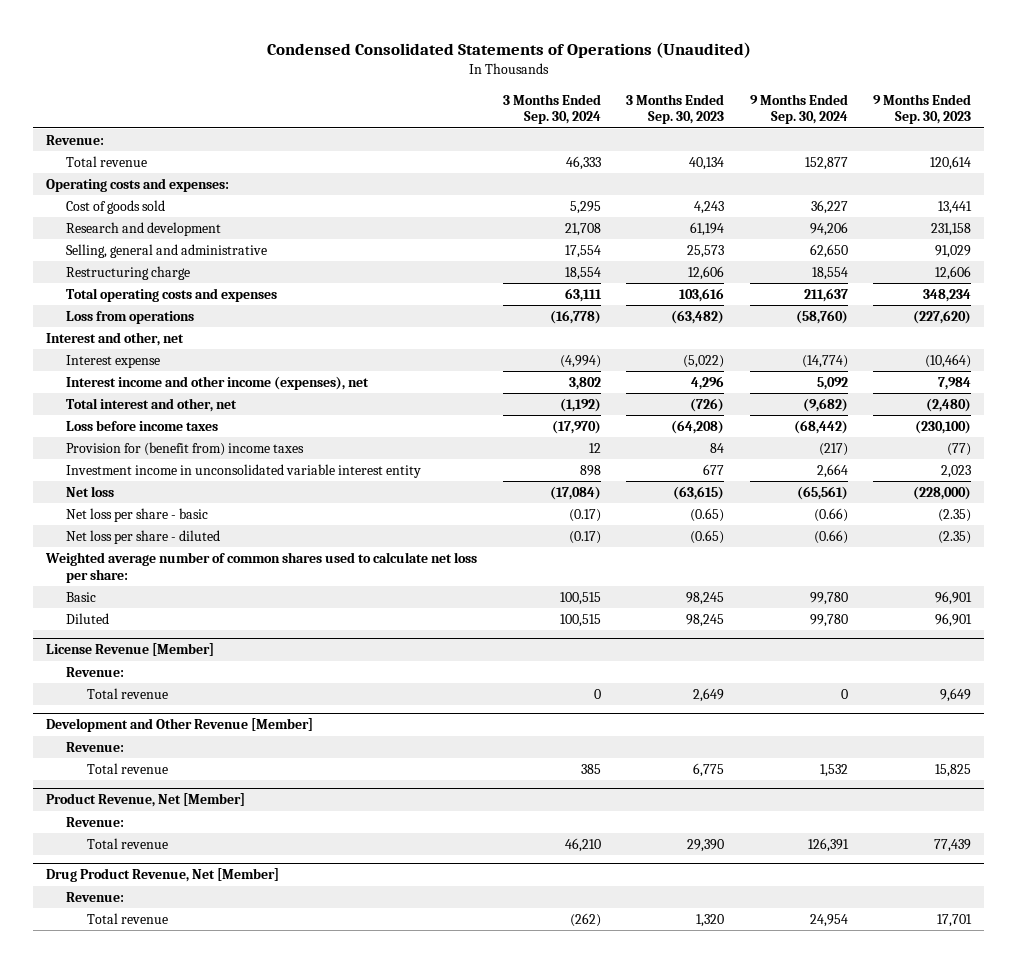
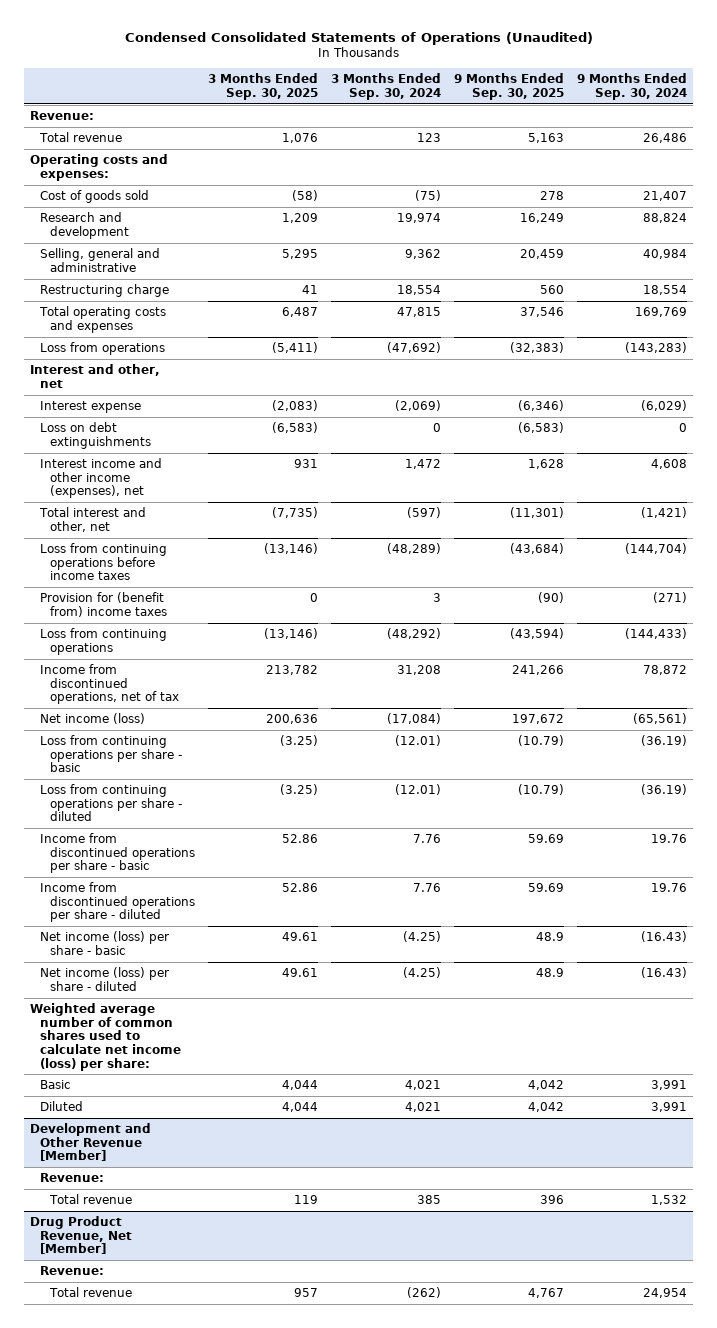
- | 3 Months Ended Sep. 30, 2024 | 3 Months Ended Sep. 30, 2023 | 9 Months Ended Sep. 30, 2024 | 9 Months Ended Sep. 30, 2023
+ | 3 Months Ended Sep. 30, 2025 | 3 Months Ended Sep. 30, 2024 | 9 Months Ended Sep. 30, 2025 | 9 Months Ended Sep. 30, 2024
- Total revenue | 46,333 | 40,134 | 152,877 | 120,614
+ Total revenue | 1,076 | 123 | 5,163 | 26,486
- Cost of goods sold | 5,295 | 4,243 | 36,227 | 13,441
- Research and development | 21,708 | 61,194 | 94,206 | 231,158
- Selling, general and administrative | 17,554 | 25,573 | 62,650 | 91,029
+ Cost of goods sold | (58) | (75) | 278 | 21,407
+ Research and development | 1,209 | 19,974 | 16,249 | 88,824
+ Selling, general and administrative | 5,295 | 9,362 | 20,459 | 40,984
- Total operating costs and expenses | 63,111 | 103,616 | 211,637 | 348,234
- Loss from operations | (16,778) | (63,482) | (58,760) | (227,620)
+ Total operating costs and expenses | 6,487 | 47,815 | 37,546 | 169,769
+ Loss from operations | (5,411) | (47,692) | (32,383) | (143,283)
- Interest expense | (4,994) | (5,022) | (14,774) | (10,464)
- Interest income and other income (expenses), net | 3,802 | 4,296 | 5,092 | 7,984
- Total interest and other, net | (1,192) | (726) | (9,682) | (2,480)
- Loss before income taxes | (17,970) | (64,208) | (68,442) | (230,100)
- Provision for (benefit from) income taxes | 12 | 84 | (217) | (77)
- Investment income in unconsolidated variable interest entity | 898 | 677 | 2,664 | 2,023
- Net loss | (17,084) | (63,615) | (65,561) | (228,000)
- Net loss per share - basic | (0.17) | (0.65) | (0.66) | (2.35)
- Net loss per share - diluted | (0.17) | (0.65) | (0.66) | (2.35)
- Weighted average number of common shares used to calculate net loss per share:
- Basic | 100,515 | 98,245 | 99,780 | 96,901
- Diluted | 100,515 | 98,245 | 99,780 | 96,901
- License Revenue [Member]
- Revenue:
- Total revenue | 0 | 2,649 | 0 | 9,649
+ Interest expense | (2,083) | (2,069) | (6,346) | (6,029)
+ Loss on debt extinguishments | (6,583) | 0 | (6,583) | 0
+ Interest income and other income (expenses), net | 931 | 1,472 | 1,628 | 4,608
+ Total interest and other, net | (7,735) | (597) | (11,301) | (1,421)
+ Loss from continuing operations before income taxes | (13,146) | (48,289) | (43,684) | (144,704)
+ Provision for (benefit from) income taxes | 0 | 3 | (90) | (271)
+ Loss from continuing operations | (13,146) | (48,292) | (43,594) | (144,433)
+ Income from discontinued operations, net of tax | 213,782 | 31,208 | 241,266 | 78,872
+ Net income (loss) | 200,636 | (17,084) | 197,672 | (65,561)
+ Loss from continuing operations per share - basic | (3.25) | (12.01) | (10.79) | (36.19)
+ Loss from continuing operations per share - diluted | (3.25) | (12.01) | (10.79) | (36.19)
+ Income from discontinued operations per share - basic | 52.86 | 7.76 | 59.69 | 19.76
+ Income from discontinued operations per share - diluted | 52.86 | 7.76 | 59.69 | 19.76
+ Net income (loss) per share - basic | 49.61 | (4.25) | 48.9 | (16.43)
+ Net income (loss) per share - diluted | 49.61 | (4.25) | 48.9 | (16.43)
+ Weighted average number of common shares used to calculate net income (loss) per share:
+ Basic | 4,044 | 4,021 | 4,042 | 3,991
+ Diluted | 4,044 | 4,021 | 4,042 | 3,991
- Product Revenue, Net [Member]
- Revenue:
- Total revenue | 46,210 | 29,390 | 126,391 | 77,439

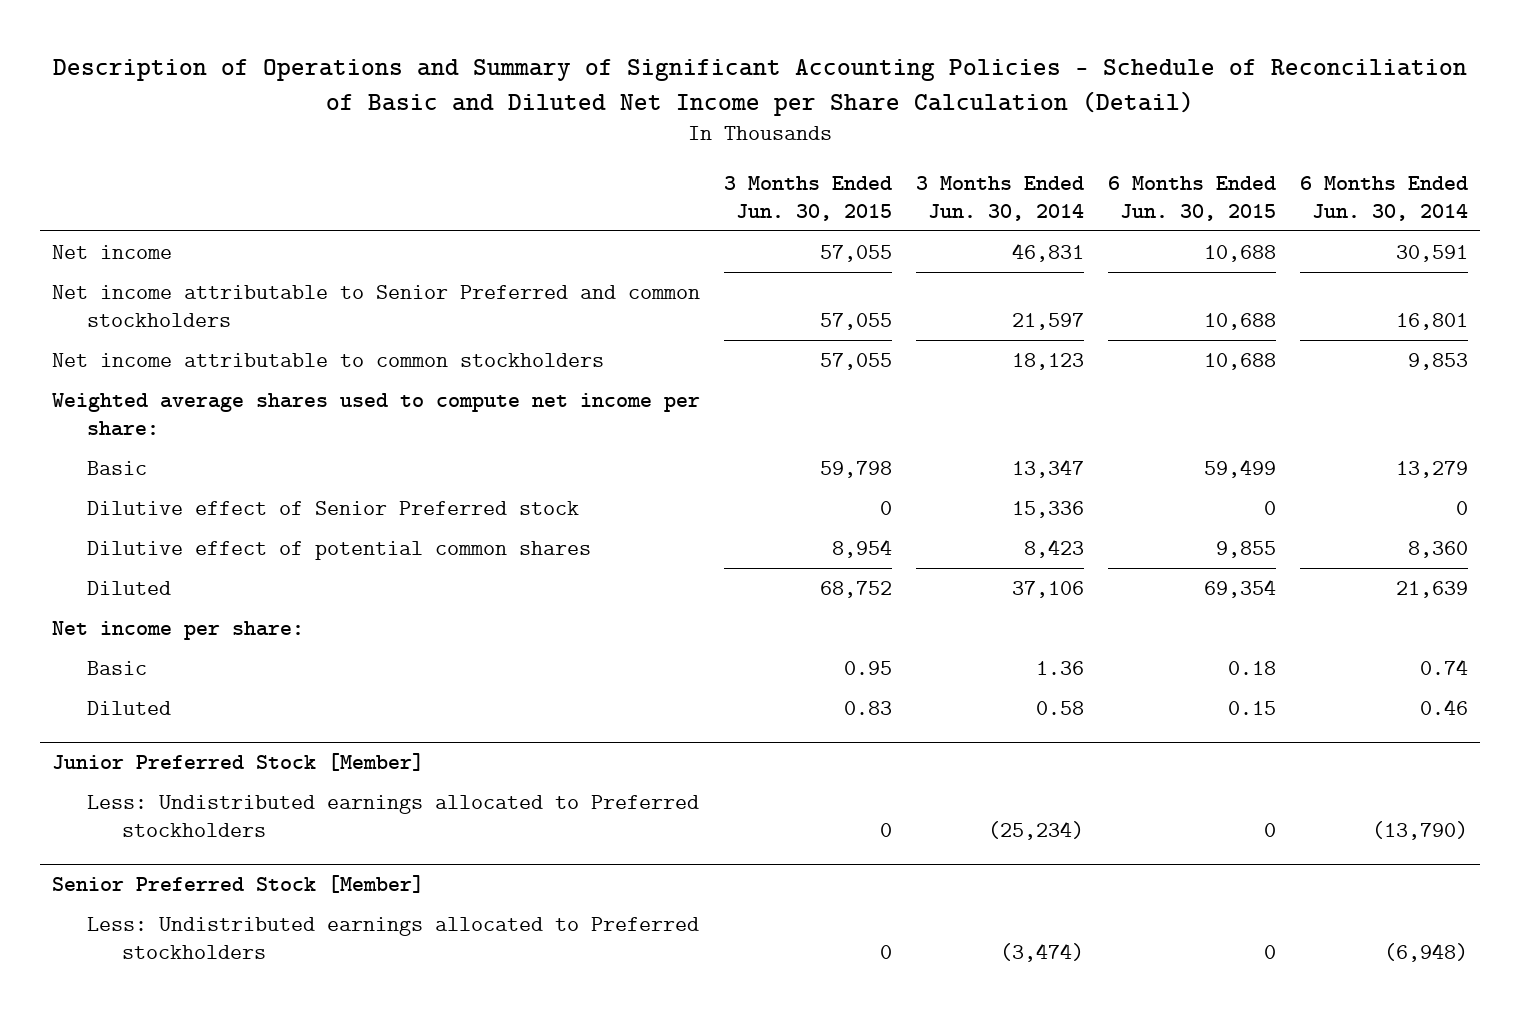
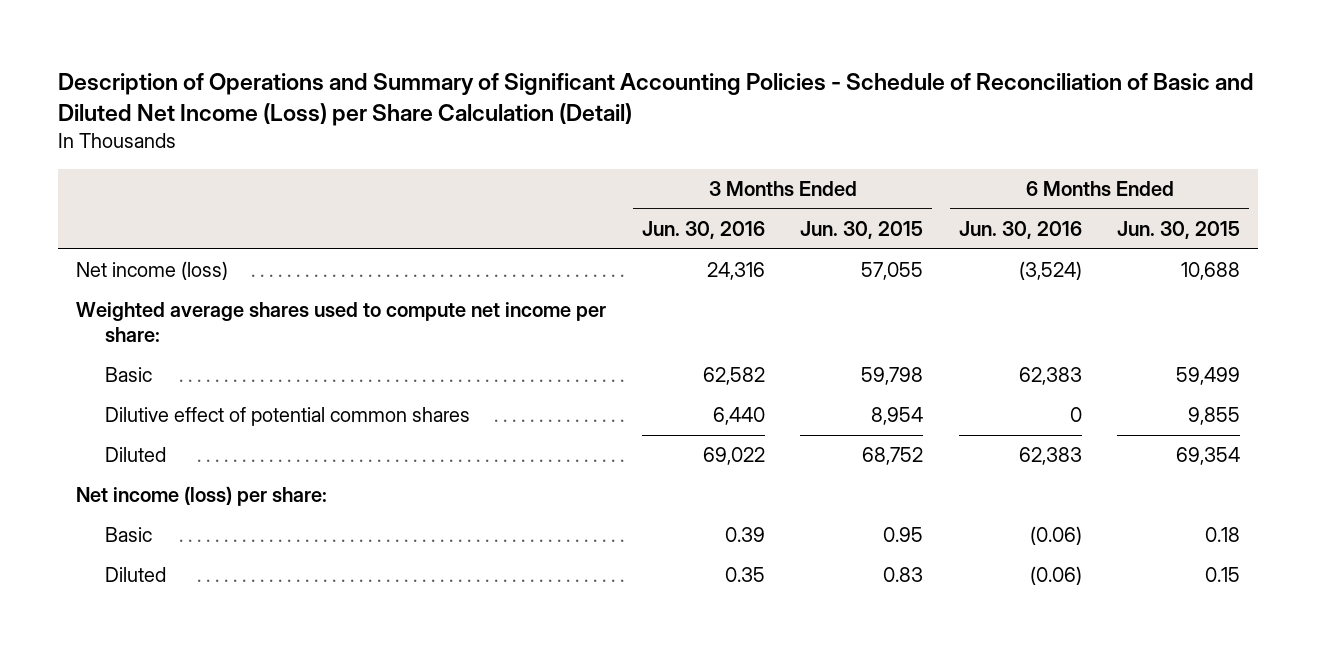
- Description of Operations and Summary of Significant Accounting Policies - Schedule of Reconciliation of Basic and Diluted Net Income per Share Calculation (Detail)
+ Description of Operations and Summary of Significant Accounting Policies - Schedule of Reconciliation of Basic and Diluted Net Income (Loss) per Share Calculation (Detail)
- | 3 Months Ended Jun. 30, 2015 | 3 Months Ended Jun. 30, 2014 | 6 Months Ended Jun. 30, 2015 | 6 Months Ended Jun. 30, 2014
+ | 3 Months Ended Jun. 30, 2016 | 3 Months Ended Jun. 30, 2015 | 6 Months Ended Jun. 30, 2016 | 6 Months Ended Jun. 30, 2015
- Net income | 57,055 | 46,831 | 10,688 | 30,591
- Net income attributable to Senior Preferred and common stockholders | 57,055 | 21,597 | 10,688 | 16,801
- Net income attributable to common stockholders | 57,055 | 18,123 | 10,688 | 9,853
+ Net income (loss) | 24,316 | 57,055 | (3,524) | 10,688
- Dilutive effect of Senior Preferred stock | 0 | 15,336 | 0 | 0
- Net income per share:
+ Net income (loss) per share:
- Junior Preferred Stock [Member]
- Less: Undistributed earnings allocated to Preferred stockholders | 0 | (25,234) | 0 | (13,790)
- Senior Preferred Stock [Member]
- Less: Undistributed earnings allocated to Preferred stockholders | 0 | (3,474) | 0 | (6,948)

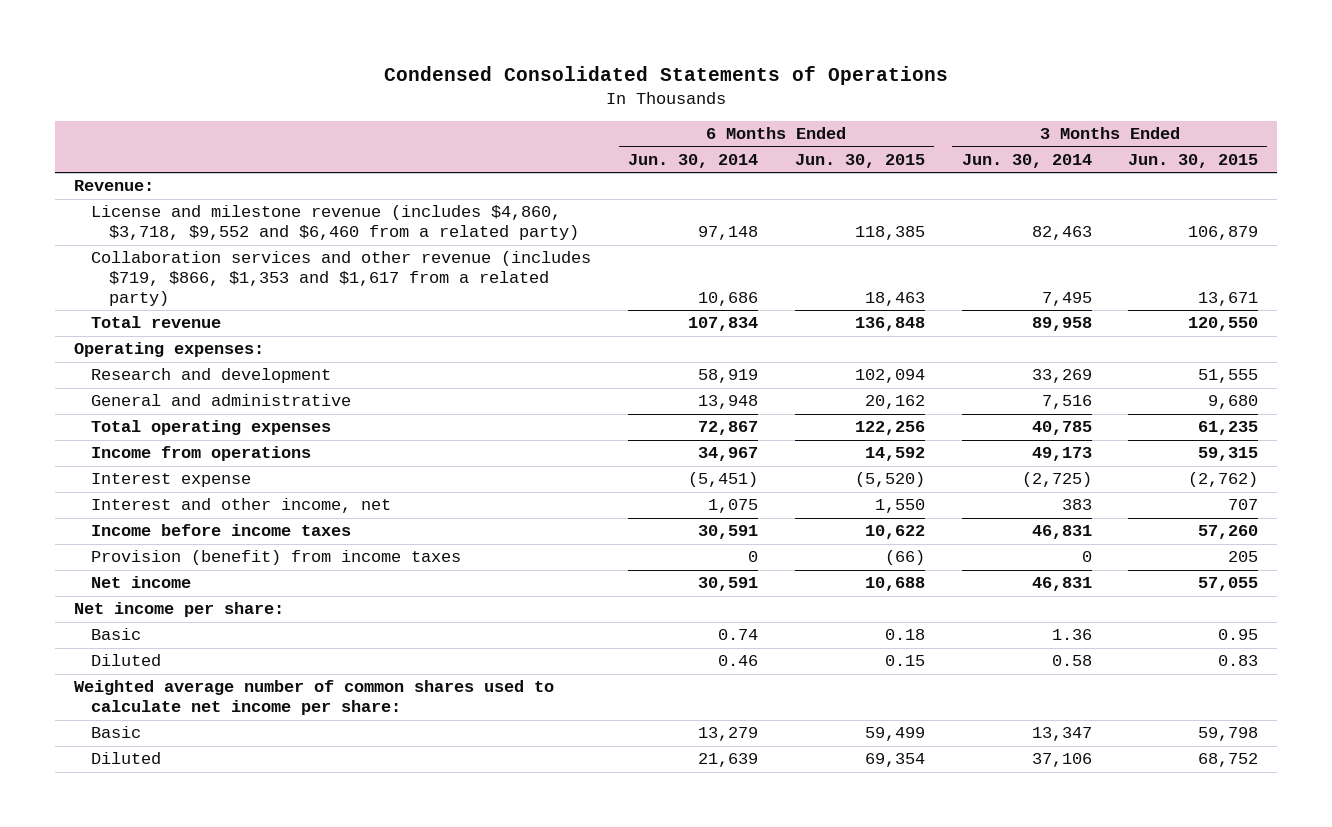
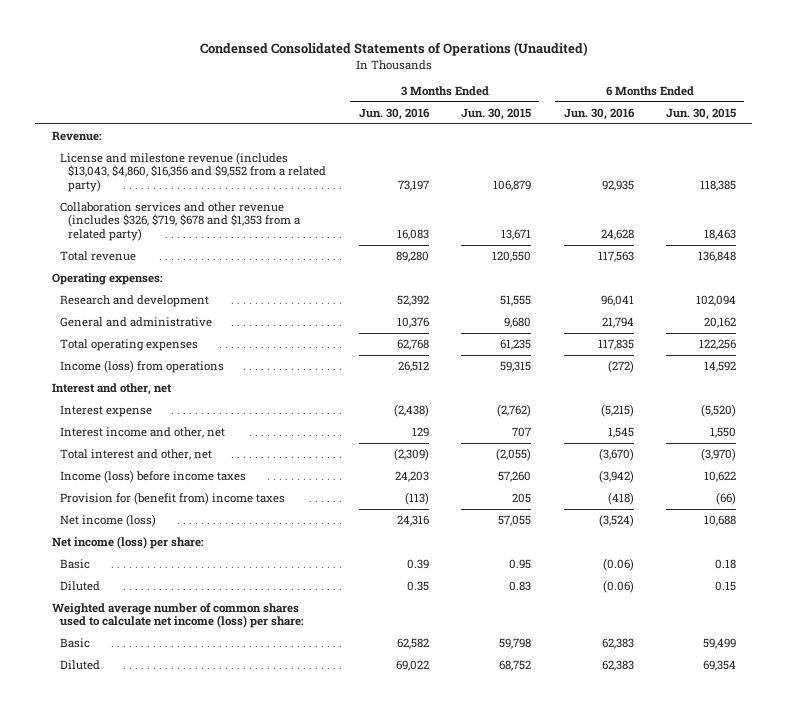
- Condensed Consolidated Statements of Operations
+ Condensed Consolidated Statements of Operations (Unaudited)
- | 6 Months Ended Jun. 30, 2014 | 6 Months Ended Jun. 30, 2015 | 3 Months Ended Jun. 30, 2014 | 3 Months Ended Jun. 30, 2015
+ | 3 Months Ended Jun. 30, 2016 | 3 Months Ended Jun. 30, 2015 | 6 Months Ended Jun. 30, 2016 | 6 Months Ended Jun. 30, 2015
- License and milestone revenue (includes $4,860, $3,718, $9,552 and $6,460 from a related party) | 97,148 | 118,385 | 82,463 | 106,879
- Collaboration services and other revenue (includes $719, $866, $1,353 and $1,617 from a related party) | 10,686 | 18,463 | 7,495 | 13,671
+ License and milestone revenue (includes $13,043, $4,860, $16,356 and $9,552 from a related party) | 73,197 | 106,879 | 92,935 | 118,385
+ Collaboration services and other revenue (includes $326, $719, $678 and $1,353 from a related party) | 16,083 | 13,671 | 24,628 | 18,463
- Income from operations | 34,967 | 14,592 | 49,173 | 59,315
+ Income (loss) from operations | 26,512 | 59,315 | (272) | 14,592
+ Interest and other, net
- Interest and other income, net | 1,075 | 1,550 | 383 | 707
- Income before income taxes | 30,591 | 10,622 | 46,831 | 57,260
- Provision (benefit) from income taxes | 0 | (66) | 0 | 205
- Net income | 30,591 | 10,688 | 46,831 | 57,055
- Net income per share:
+ Interest income and other, net | 129 | 707 | 1,545 | 1,550
+ Total interest and other, net | (2,309) | (2,055) | (3,670) | (3,970)
+ Income (loss) before income taxes | 24,203 | 57,260 | (3,942) | 10,622
+ Provision for (benefit from) income taxes | (113) | 205 | (418) | (66)
+ Net income (loss) | 24,316 | 57,055 | (3,524) | 10,688
+ Net income (loss) per share:
- Weighted average number of common shares used to calculate net income per share:
+ Weighted average number of common shares used to calculate net income (loss) per share:

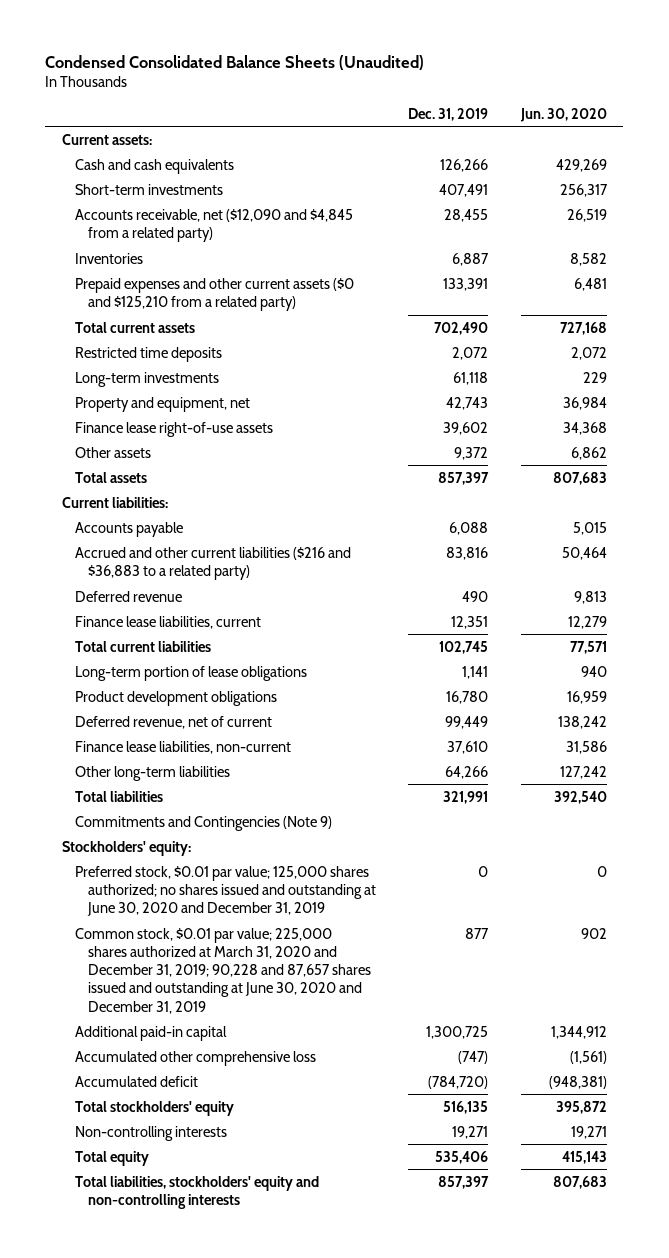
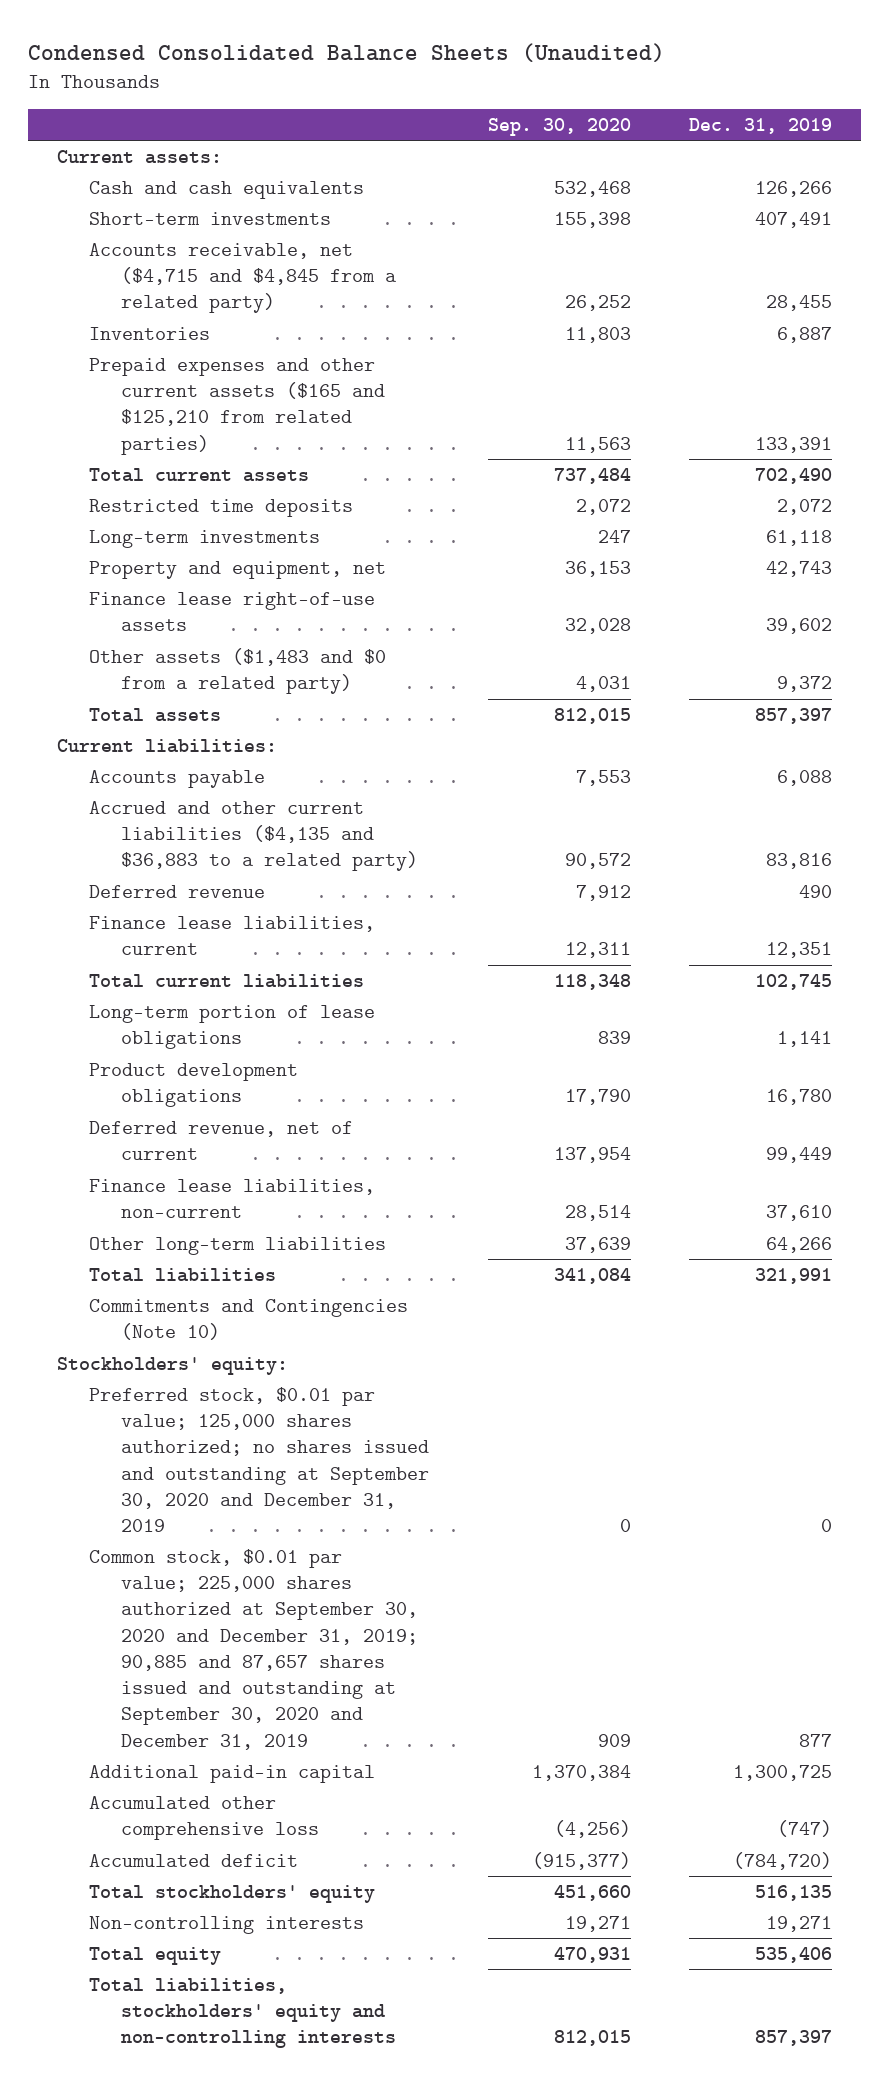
- | Dec. 31, 2019 | Jun. 30, 2020
+ | Sep. 30, 2020 | Dec. 31, 2019
- Accounts receivable, net ($12,090 and $4,845 from a related party) | 28,455 | 26,519
+ Accounts receivable, net ($4,715 and $4,845 from a related party) | 26,252 | 28,455
- Prepaid expenses and other current assets ($0 and $125,210 from a related party) | 133,391 | 6,481
+ Prepaid expenses and other current assets ($165 and $125,210 from related parties) | 11,563 | 133,391
- Other assets | 9,372 | 6,862
+ Other assets ($1,483 and $0 from a related party) | 4,031 | 9,372
- Accrued and other current liabilities ($216 and $36,883 to a related party) | 83,816 | 50,464
+ Accrued and other current liabilities ($4,135 and $36,883 to a related party) | 90,572 | 83,816
- Commitments and Contingencies (Note 9)
+ Commitments and Contingencies (Note 10)
- Preferred stock, $0.01 par value; 125,000 shares authorized; no shares issued and outstanding at June 30, 2020 and December 31, 2019 | 0 | 0
- Common stock, $0.01 par value; 225,000 shares authorized at March 31, 2020 and December 31, 2019; 90,228 and 87,657 shares issued and outstanding at June 30, 2020 and December 31, 2019 | 877 | 902
+ Preferred stock, $0.01 par value; 125,000 shares authorized; no shares issued and outstanding at September 30, 2020 and December 31, 2019 | 0 | 0
+ Common stock, $0.01 par value; 225,000 shares authorized at September 30, 2020 and December 31, 2019; 90,885 and 87,657 shares issued and outstanding at September 30, 2020 and December 31, 2019 | 909 | 877

